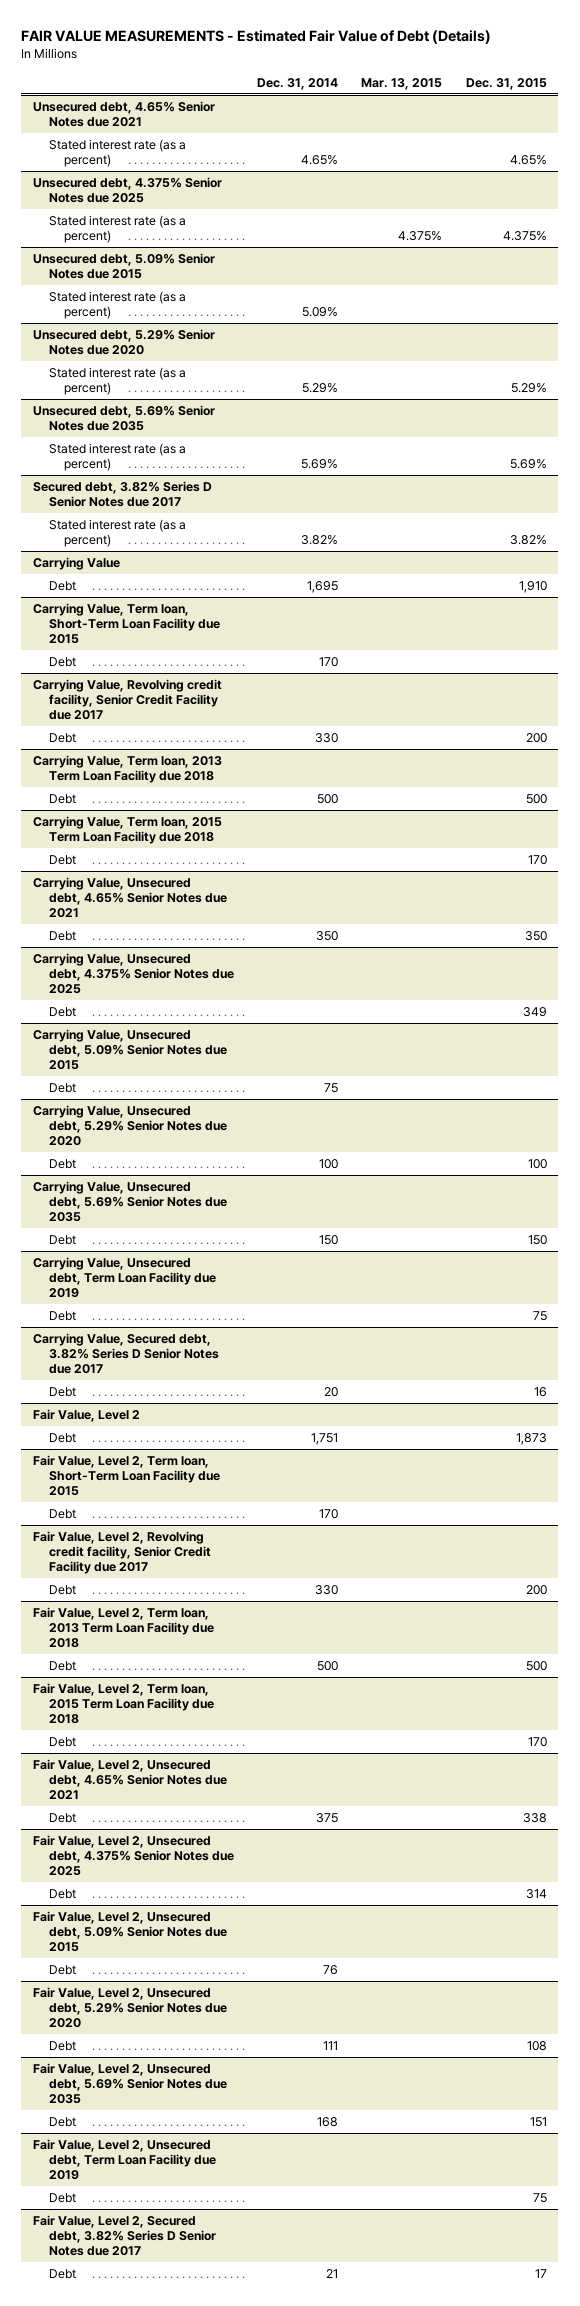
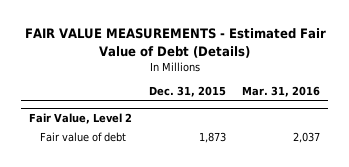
- | Dec. 31, 2014 | Mar. 13, 2015 | Dec. 31, 2015
+ | Dec. 31, 2015 | Mar. 31, 2016
- Unsecured debt, 4.65% Senior Notes due 2021
- Stated interest rate (as a percent) | 4.65% | | 4.65%
- Unsecured debt, 4.375% Senior Notes due 2025
- Stated interest rate (as a percent) | | 4.375% | 4.375%
- Unsecured debt, 5.09% Senior Notes due 2015
- Stated interest rate (as a percent) | 5.09% | |
- Unsecured debt, 5.29% Senior Notes due 2020
- Stated interest rate (as a percent) | 5.29% | | 5.29%
- Unsecured debt, 5.69% Senior Notes due 2035
- Stated interest rate (as a percent) | 5.69% | | 5.69%
- Secured debt, 3.82% Series D Senior Notes due 2017
- Stated interest rate (as a percent) | 3.82% | | 3.82%
- Carrying Value
- Debt | 1,695 | | 1,910
- Carrying Value, Term loan, Short-Term Loan Facility due 2015
- Debt | 170 | |
- Carrying Value, Revolving credit facility, Senior Credit Facility due 2017
- Debt | 330 | | 200
- Carrying Value, Term loan, 2013 Term Loan Facility due 2018
- Debt | 500 | | 500
- Carrying Value, Term loan, 2015 Term Loan Facility due 2018
- Debt | | | 170
- Carrying Value, Unsecured debt, 4.65% Senior Notes due 2021
- Debt | 350 | | 350
- Carrying Value, Unsecured debt, 4.375% Senior Notes due 2025
- Debt | | | 349
- Carrying Value, Unsecured debt, 5.09% Senior Notes due 2015
- Debt | 75 | |
- Carrying Value, Unsecured debt, 5.29% Senior Notes due 2020
- Debt | 100 | | 100
- Carrying Value, Unsecured debt, 5.69% Senior Notes due 2035
- Debt | 150 | | 150
- Carrying Value, Unsecured debt, Term Loan Facility due 2019
- Debt | | | 75
- Carrying Value, Secured debt, 3.82% Series D Senior Notes due 2017
- Debt | 20 | | 16
@ Fair Value, Level 2
- Debt | 1,751 | | 1,873
- Fair Value, Level 2, Term loan, Short-Term Loan Facility due 2015
- Debt | 170 | |
- Fair Value, Level 2, Revolving credit facility, Senior Credit Facility due 2017
- Debt | 330 | | 200
- Fair Value, Level 2, Term loan, 2013 Term Loan Facility due 2018
- Debt | 500 | | 500
- Fair Value, Level 2, Term loan, 2015 Term Loan Facility due 2018
- Debt | | | 170
- Fair Value, Level 2, Unsecured debt, 4.65% Senior Notes due 2021
- Debt | 375 | | 338
- Fair Value, Level 2, Unsecured debt, 4.375% Senior Notes due 2025
- Debt | | | 314
- Fair Value, Level 2, Unsecured debt, 5.09% Senior Notes due 2015
- Debt | 76 | |
- Fair Value, Level 2, Unsecured debt, 5.29% Senior Notes due 2020
- Debt | 111 | | 108
- Fair Value, Level 2, Unsecured debt, 5.69% Senior Notes due 2035
- Debt | 168 | | 151
- Fair Value, Level 2, Unsecured debt, Term Loan Facility due 2019
- Debt | | | 75
- Fair Value, Level 2, Secured debt, 3.82% Series D Senior Notes due 2017
- Debt | 21 | | 17
@ Fair Value, Level 2
+ Fair value of debt | 1,873 | 2,037

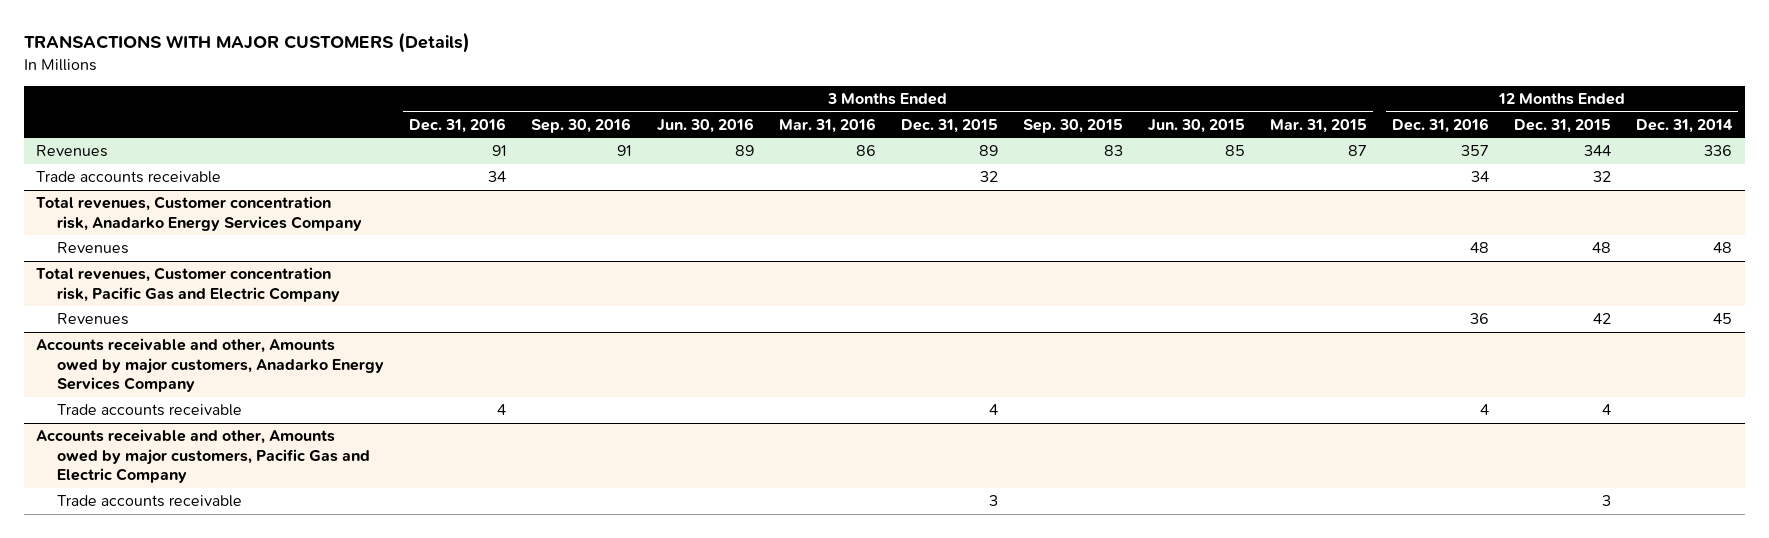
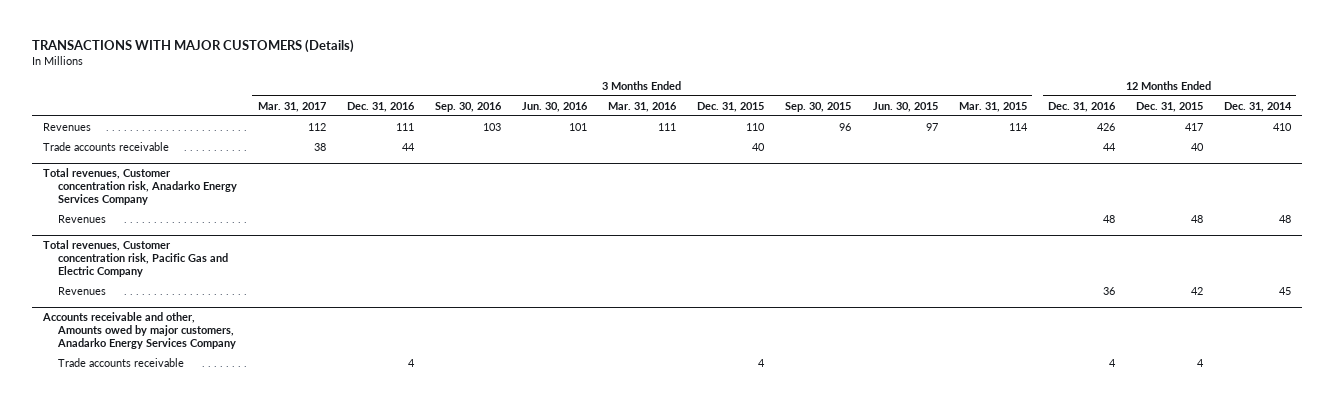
- | 3 Months Ended Dec. 31, 2016 | 3 Months Ended Sep. 30, 2016 | 3 Months Ended Jun. 30, 2016 | 3 Months Ended Mar. 31, 2016 | 3 Months Ended Dec. 31, 2015 | 3 Months Ended Sep. 30, 2015 | 3 Months Ended Jun. 30, 2015 | 3 Months Ended Mar. 31, 2015 | 12 Months Ended Dec. 31, 2016 | 12 Months Ended Dec. 31, 2015 | 12 Months Ended Dec. 31, 2014
+ | 3 Months Ended Mar. 31, 2017 | 3 Months Ended Dec. 31, 2016 | 3 Months Ended Sep. 30, 2016 | 3 Months Ended Jun. 30, 2016 | 3 Months Ended Mar. 31, 2016 | 3 Months Ended Dec. 31, 2015 | 3 Months Ended Sep. 30, 2015 | 3 Months Ended Jun. 30, 2015 | 3 Months Ended Mar. 31, 2015 | 12 Months Ended Dec. 31, 2016 | 12 Months Ended Dec. 31, 2015 | 12 Months Ended Dec. 31, 2014
- Revenues | 91 | 91 | 89 | 86 | 89 | 83 | 85 | 87 | 357 | 344 | 336
- Trade accounts receivable | 34 | | | | 32 | | | | 34 | 32 |
+ Revenues | 112 | 111 | 103 | 101 | 111 | 110 | 96 | 97 | 114 | 426 | 417 | 410
+ Trade accounts receivable | 38 | 44 | | | | 40 | | | | 44 | 40 |
- Accounts receivable and other, Amounts owed by major customers, Pacific Gas and Electric Company
- Trade accounts receivable | | | | | 3 | | | | | 3 |

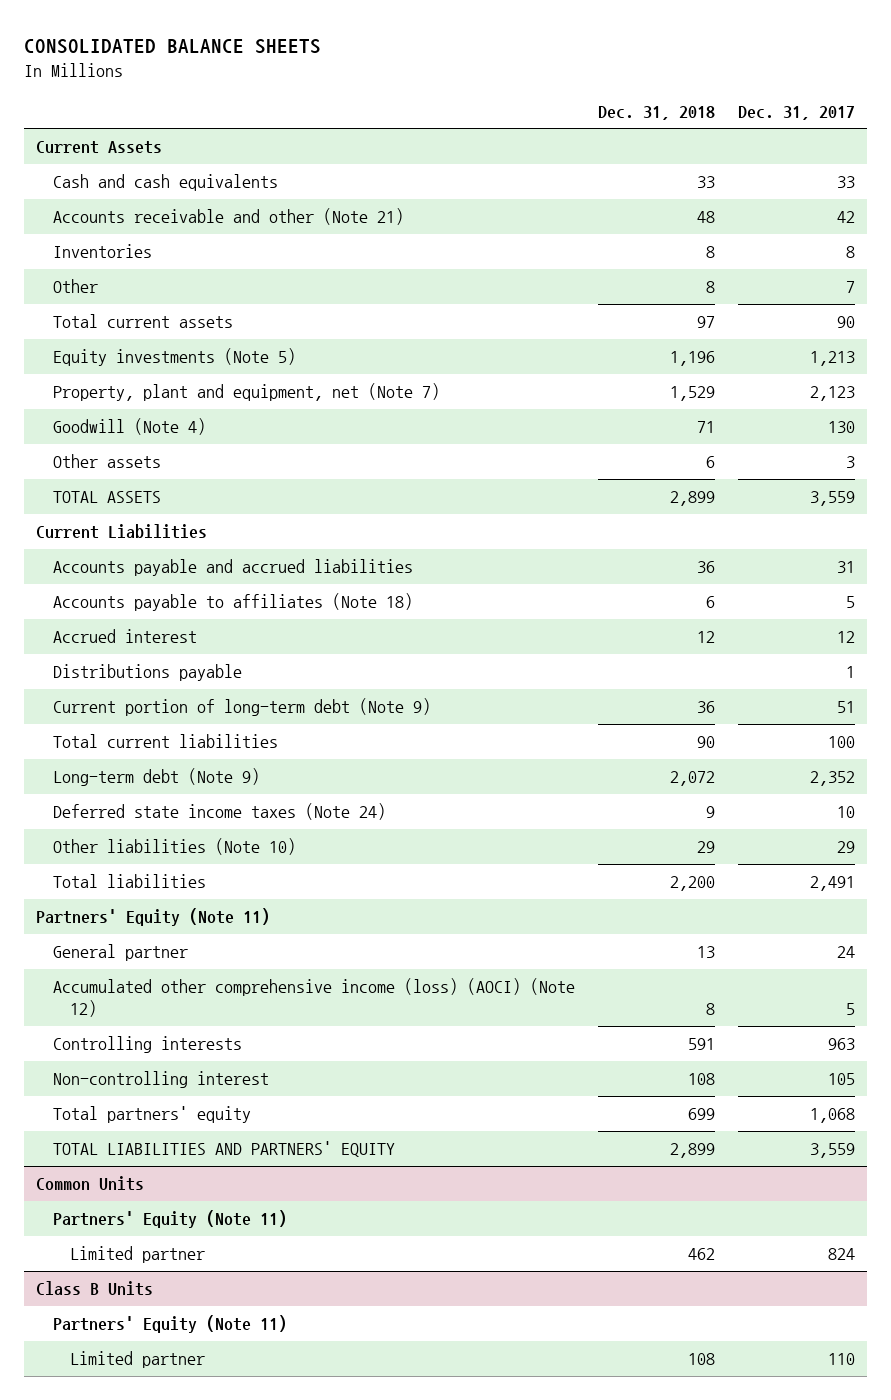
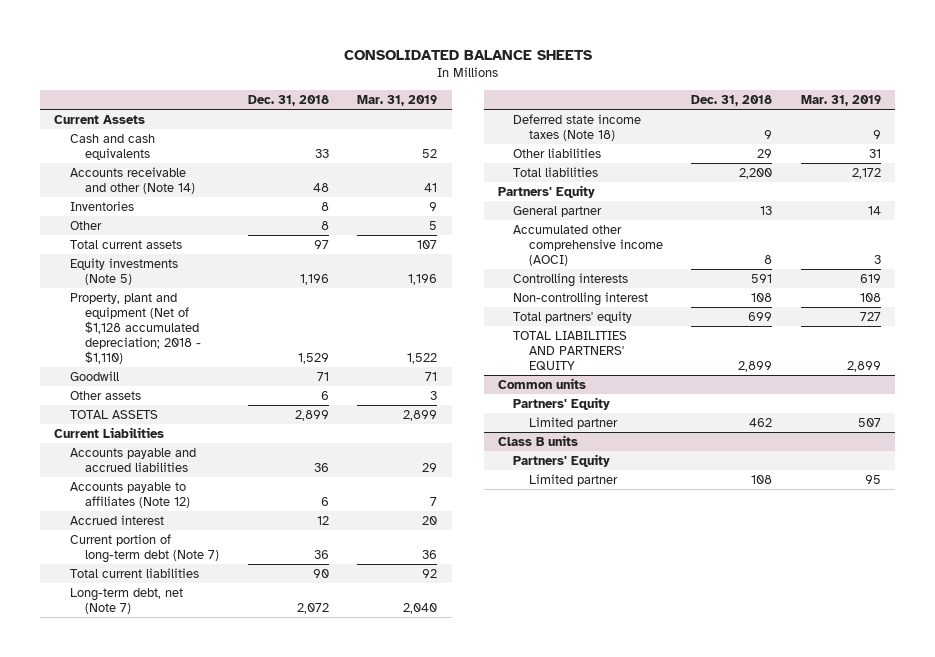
- | Dec. 31, 2018 | Dec. 31, 2017
+ | Dec. 31, 2018 | Mar. 31, 2019
- Accounts receivable and other (Note 21) | 48 | 42
+ Accounts receivable and other (Note 14) | 48 | 41
- Property, plant and equipment, net (Note 7) | 1,529 | 2,123
- Goodwill (Note 4) | 71 | 130
+ Property, plant and equipment (Net of $1,128 accumulated depreciation; 2018 - $1,110) | 1,529 | 1,522
+ Goodwill | 71 | 71
- Accounts payable to affiliates (Note 18) | 6 | 5
+ Accounts payable to affiliates (Note 12) | 6 | 7
- Distributions payable | | 1
- Current portion of long-term debt (Note 9) | 36 | 51
+ Current portion of long-term debt (Note 7) | 36 | 36
- Long-term debt (Note 9) | 2,072 | 2,352
- Deferred state income taxes (Note 24) | 9 | 10
- Other liabilities (Note 10) | 29 | 29
+ Long-term debt, net (Note 7) | 2,072 | 2,040
+ Deferred state income taxes (Note 18) | 9 | 9
+ Other liabilities | 29 | 31
- Partners' Equity (Note 11)
+ Partners' Equity
- Accumulated other comprehensive income (loss) (AOCI) (Note 12) | 8 | 5
+ Accumulated other comprehensive income (AOCI) | 8 | 3
- Common Units
- Partners' Equity (Note 11)
+ Common units
+ Partners' Equity
- Class B Units
- Partners' Equity (Note 11)
+ Class B units
+ Partners' Equity

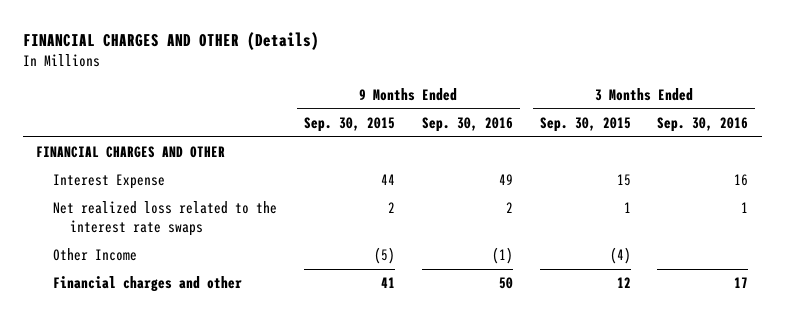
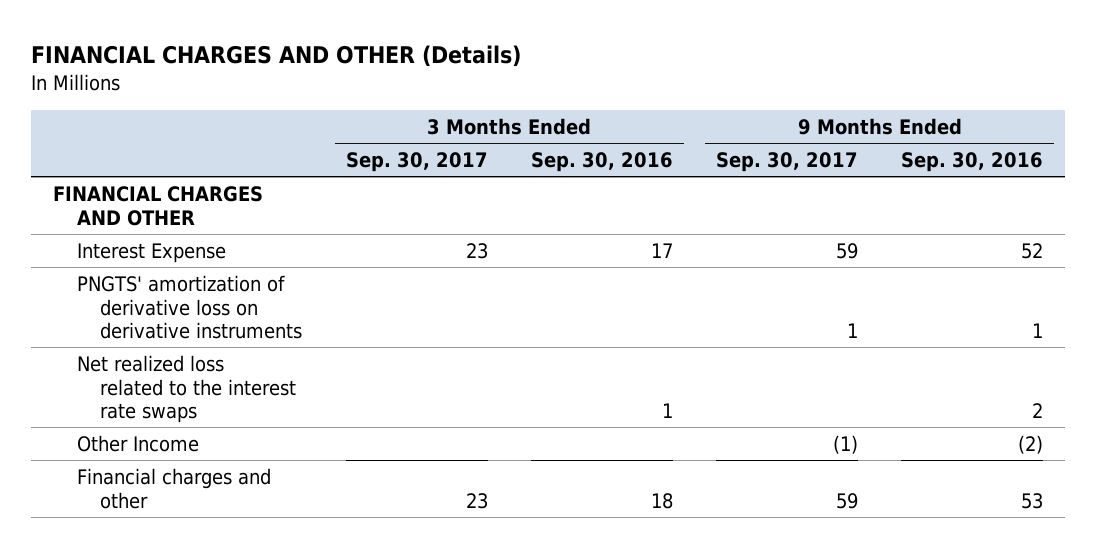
- | 9 Months Ended Sep. 30, 2015 | 9 Months Ended Sep. 30, 2016 | 3 Months Ended Sep. 30, 2015 | 3 Months Ended Sep. 30, 2016
+ | 3 Months Ended Sep. 30, 2017 | 3 Months Ended Sep. 30, 2016 | 9 Months Ended Sep. 30, 2017 | 9 Months Ended Sep. 30, 2016
- Interest Expense | 44 | 49 | 15 | 16
+ Interest Expense | 23 | 17 | 59 | 52
+ PNGTS' amortization of derivative loss on derivative instruments | | | 1 | 1
- Other Income | (5) | (1) | (4) |
- Financial charges and other | 41 | 50 | 12 | 17
+ Other Income | | | (1) | (2)
+ Financial charges and other | 23 | 18 | 59 | 53

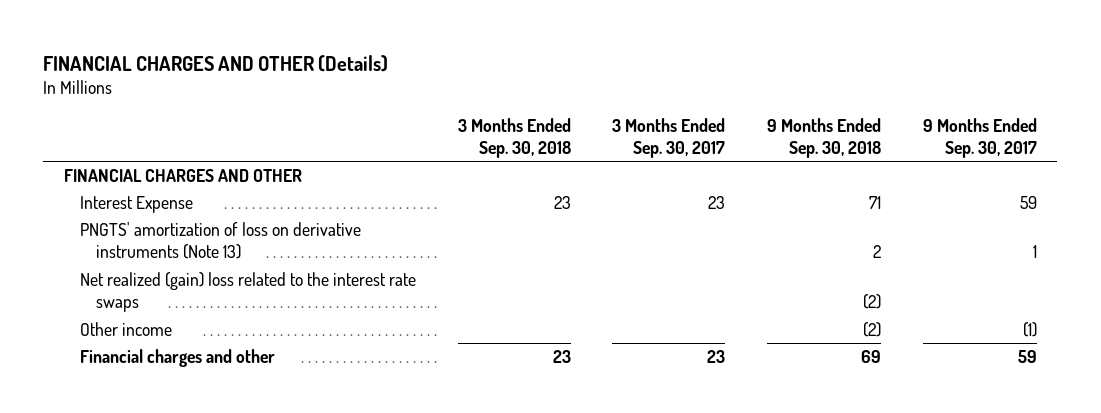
- | 3 Months Ended Sep. 30, 2017 | 3 Months Ended Sep. 30, 2016 | 9 Months Ended Sep. 30, 2017 | 9 Months Ended Sep. 30, 2016
+ | 3 Months Ended Sep. 30, 2018 | 3 Months Ended Sep. 30, 2017 | 9 Months Ended Sep. 30, 2018 | 9 Months Ended Sep. 30, 2017
- PNGTS' amortization of derivative loss on derivative instruments | | | 1 | 1
- Net realized loss related to the interest rate swaps | | 1 | | 2
- Other Income | | | (1) | (2)
+ PNGTS' amortization of loss on derivative instruments (Note 13) | | | 2 | 1
+ Net realized (gain) loss related to the interest rate swaps | | | (2) |
+ Other income | | | (2) | (1)

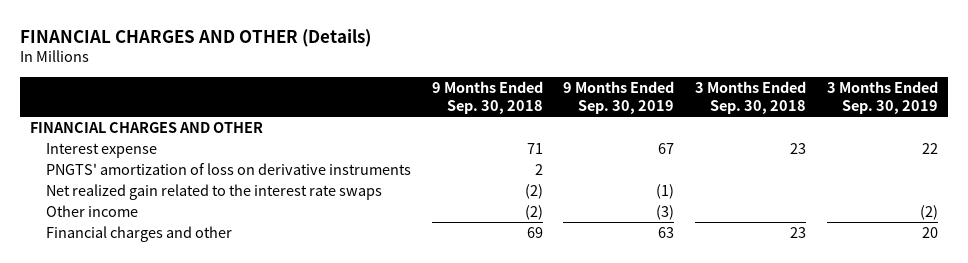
- | 3 Months Ended Sep. 30, 2018 | 3 Months Ended Sep. 30, 2017 | 9 Months Ended Sep. 30, 2018 | 9 Months Ended Sep. 30, 2017
+ | 9 Months Ended Sep. 30, 2018 | 9 Months Ended Sep. 30, 2019 | 3 Months Ended Sep. 30, 2018 | 3 Months Ended Sep. 30, 2019
- Interest Expense | 23 | 23 | 71 | 59
- PNGTS' amortization of loss on derivative instruments (Note 13) | | | 2 | 1
- Net realized (gain) loss related to the interest rate swaps | | | (2) |
+ Interest expense | 71 | 67 | 23 | 22
+ PNGTS' amortization of loss on derivative instruments | 2 | | |
+ Net realized gain related to the interest rate swaps | (2) | (1) | |

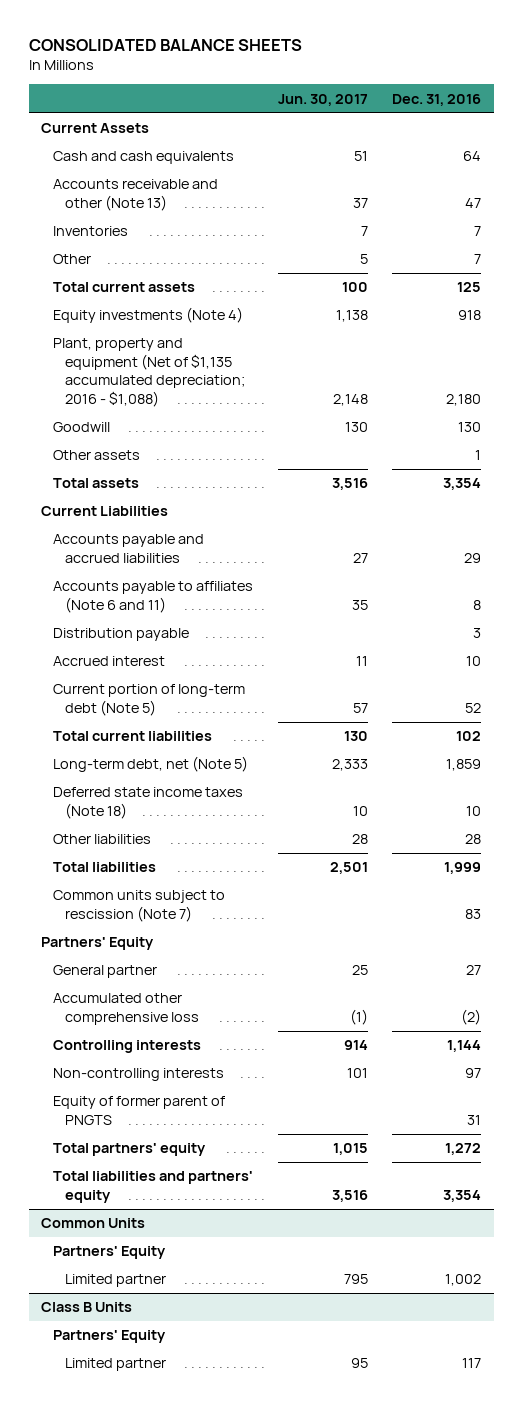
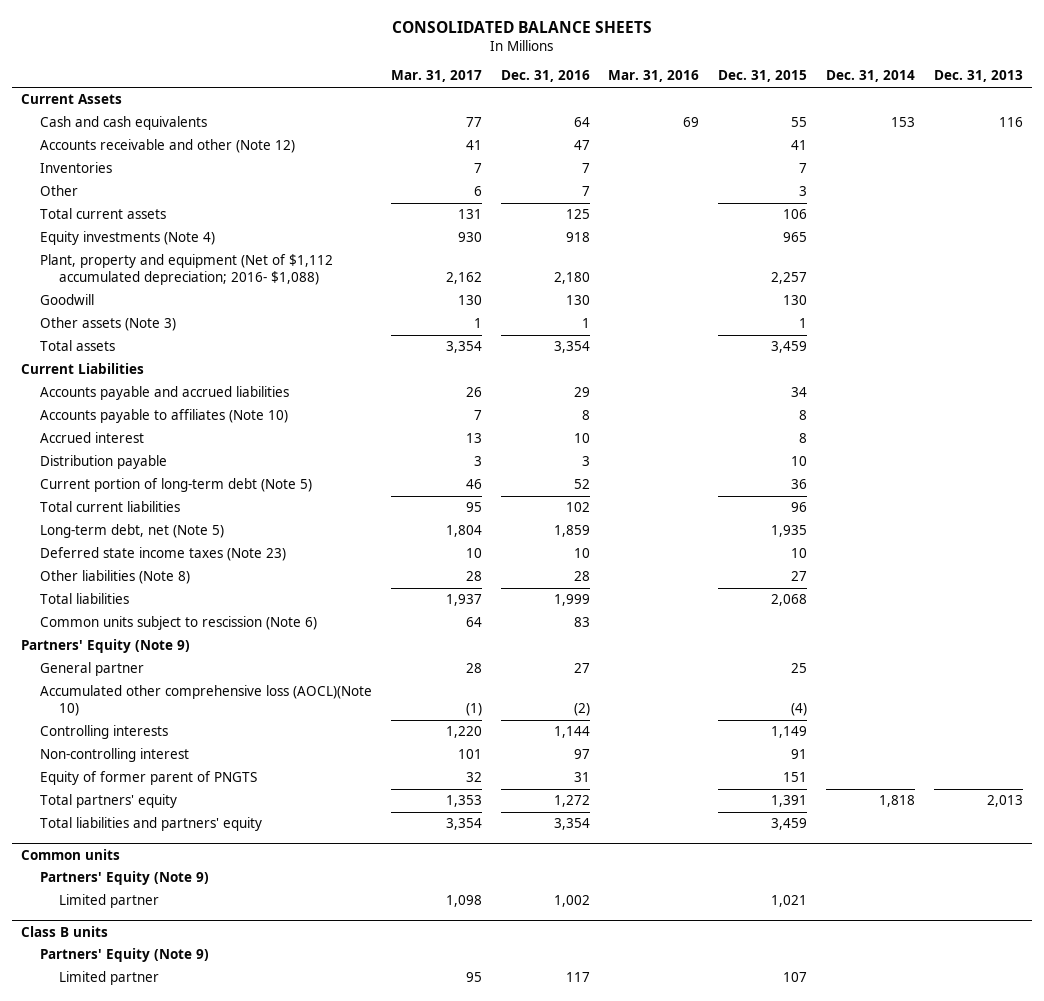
- | Jun. 30, 2017 | Dec. 31, 2016
+ | Mar. 31, 2017 | Dec. 31, 2016 | Mar. 31, 2016 | Dec. 31, 2015 | Dec. 31, 2014 | Dec. 31, 2013
- Accounts receivable and other (Note 13) | 37 | 47
+ Accounts receivable and other (Note 12) | 41 | 47 | | 41 | |
- Plant, property and equipment (Net of $1,135 accumulated depreciation; 2016 - $1,088) | 2,148 | 2,180
+ Plant, property and equipment (Net of $1,112 accumulated depreciation; 2016- $1,088) | 2,162 | 2,180 | | 2,257 | |
- Other assets | | 1
+ Other assets (Note 3) | 1 | 1 | | 1 | |
- Accounts payable to affiliates (Note 6 and 11) | 35 | 8
+ Accounts payable to affiliates (Note 10) | 7 | 8 | | 8 | |
moved down: Distribution payable | 3 | 3 | | 10 | |
- Deferred state income taxes (Note 18) | 10 | 10
- Other liabilities | 28 | 28
+ Deferred state income taxes (Note 23) | 10 | 10 | | 10 | |
+ Other liabilities (Note 8) | 28 | 28 | | 27 | |
- Common units subject to rescission (Note 7) | | 83
- Partners' Equity
+ Common units subject to rescission (Note 6) | 64 | 83 | | | |
+ Partners' Equity (Note 9)
- Accumulated other comprehensive loss | (1) | (2)
+ Accumulated other comprehensive loss (AOCL)(Note 10) | (1) | (2) | | (4) | |
- Non-controlling interests | 101 | 97
+ Non-controlling interest | 101 | 97 | | 91 | |
- Common Units
- Partners' Equity
+ Common units
+ Partners' Equity (Note 9)
- Class B Units
- Partners' Equity
+ Class B units
+ Partners' Equity (Note 9)

